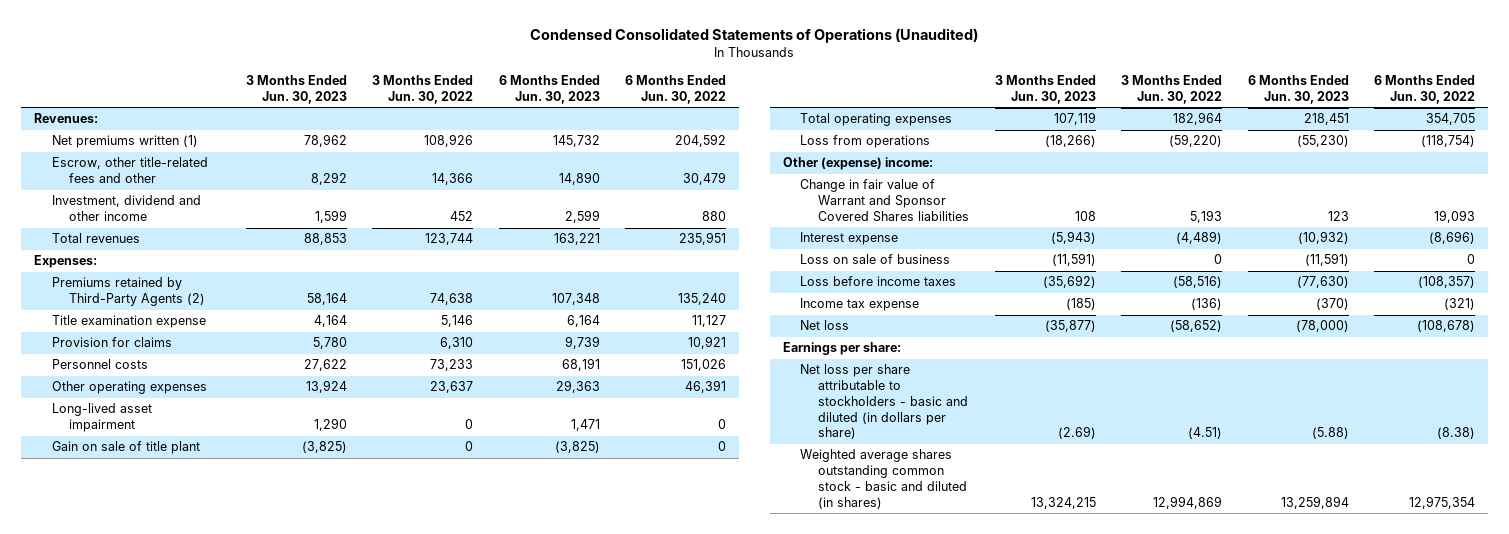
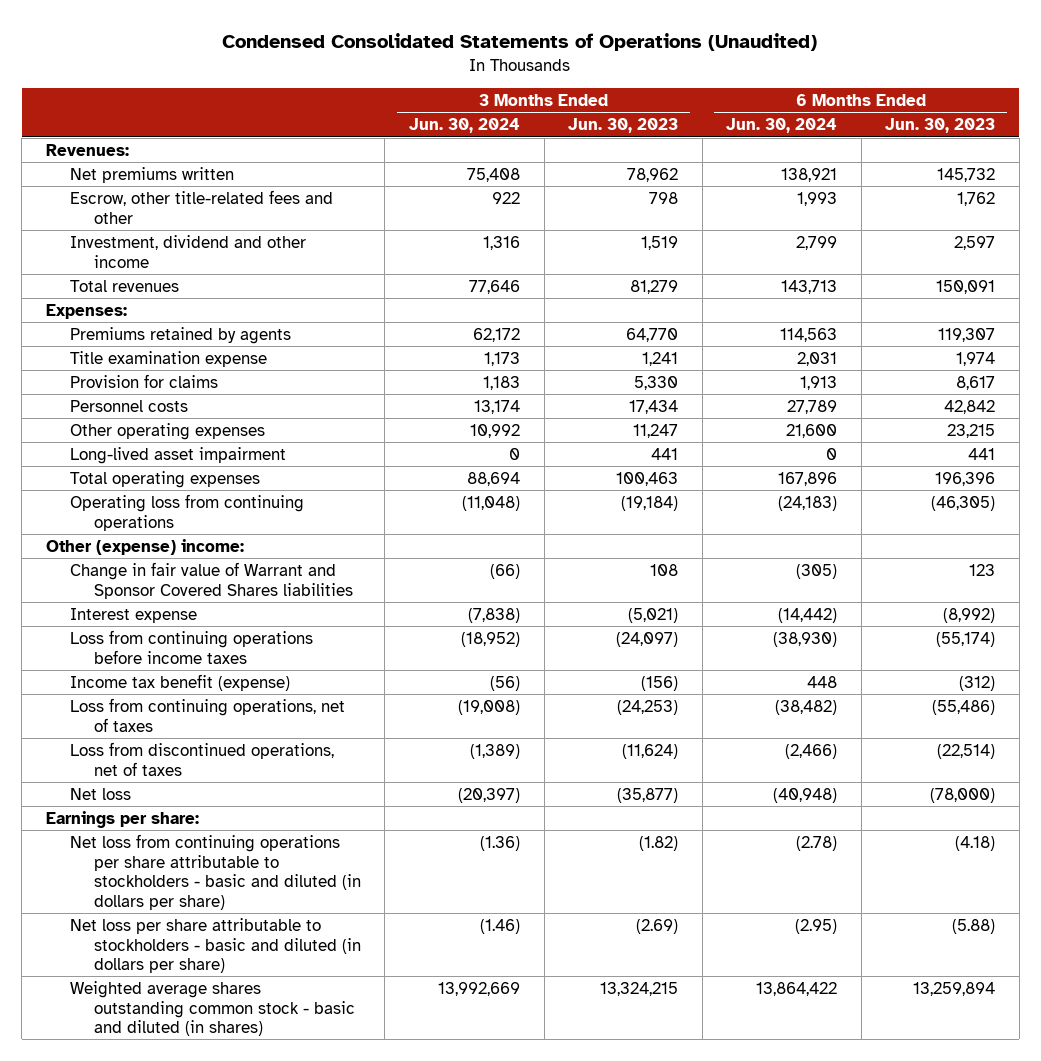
- | 3 Months Ended Jun. 30, 2023 | 3 Months Ended Jun. 30, 2022 | 6 Months Ended Jun. 30, 2023 | 6 Months Ended Jun. 30, 2022
+ | 3 Months Ended Jun. 30, 2024 | 3 Months Ended Jun. 30, 2023 | 6 Months Ended Jun. 30, 2024 | 6 Months Ended Jun. 30, 2023
- Net premiums written (1) | 78,962 | 108,926 | 145,732 | 204,592
- Escrow, other title-related fees and other | 8,292 | 14,366 | 14,890 | 30,479
- Investment, dividend and other income | 1,599 | 452 | 2,599 | 880
- Total revenues | 88,853 | 123,744 | 163,221 | 235,951
+ Net premiums written | 75,408 | 78,962 | 138,921 | 145,732
+ Escrow, other title-related fees and other | 922 | 798 | 1,993 | 1,762
+ Investment, dividend and other income | 1,316 | 1,519 | 2,799 | 2,597
+ Total revenues | 77,646 | 81,279 | 143,713 | 150,091
- Premiums retained by Third-Party Agents (2) | 58,164 | 74,638 | 107,348 | 135,240
- Title examination expense | 4,164 | 5,146 | 6,164 | 11,127
- Provision for claims | 5,780 | 6,310 | 9,739 | 10,921
- Personnel costs | 27,622 | 73,233 | 68,191 | 151,026
- Other operating expenses | 13,924 | 23,637 | 29,363 | 46,391
- Long-lived asset impairment | 1,290 | 0 | 1,471 | 0
- Gain on sale of title plant | (3,825) | 0 | (3,825) | 0
- Total operating expenses | 107,119 | 182,964 | 218,451 | 354,705
- Loss from operations | (18,266) | (59,220) | (55,230) | (118,754)
+ Premiums retained by agents | 62,172 | 64,770 | 114,563 | 119,307
+ Title examination expense | 1,173 | 1,241 | 2,031 | 1,974
+ Provision for claims | 1,183 | 5,330 | 1,913 | 8,617
+ Personnel costs | 13,174 | 17,434 | 27,789 | 42,842
+ Other operating expenses | 10,992 | 11,247 | 21,600 | 23,215
+ Long-lived asset impairment | 0 | 441 | 0 | 441
+ Total operating expenses | 88,694 | 100,463 | 167,896 | 196,396
+ Operating loss from continuing operations | (11,048) | (19,184) | (24,183) | (46,305)
- Interest expense | (5,943) | (4,489) | (10,932) | (8,696)
- Loss on sale of business | (11,591) | 0 | (11,591) | 0
- Loss before income taxes | (35,692) | (58,516) | (77,630) | (108,357)
- Income tax expense | (185) | (136) | (370) | (321)
+ Interest expense | (7,838) | (5,021) | (14,442) | (8,992)
+ Loss from continuing operations before income taxes | (18,952) | (24,097) | (38,930) | (55,174)
+ Income tax benefit (expense) | (56) | (156) | 448 | (312)
+ Loss from continuing operations, net of taxes | (19,008) | (24,253) | (38,482) | (55,486)
+ Loss from discontinued operations, net of taxes | (1,389) | (11,624) | (2,466) | (22,514)
+ Net loss from continuing operations per share attributable to stockholders - basic and diluted (in dollars per share) | (1.36) | (1.82) | (2.78) | (4.18)

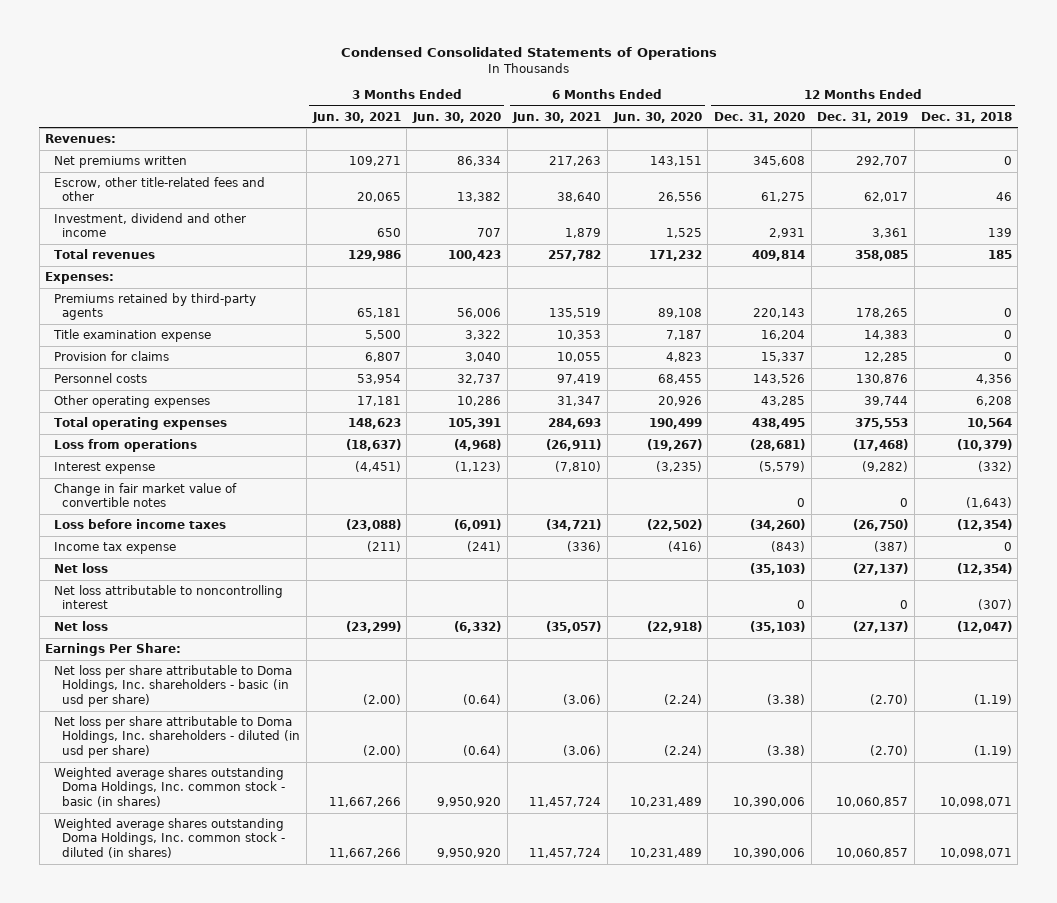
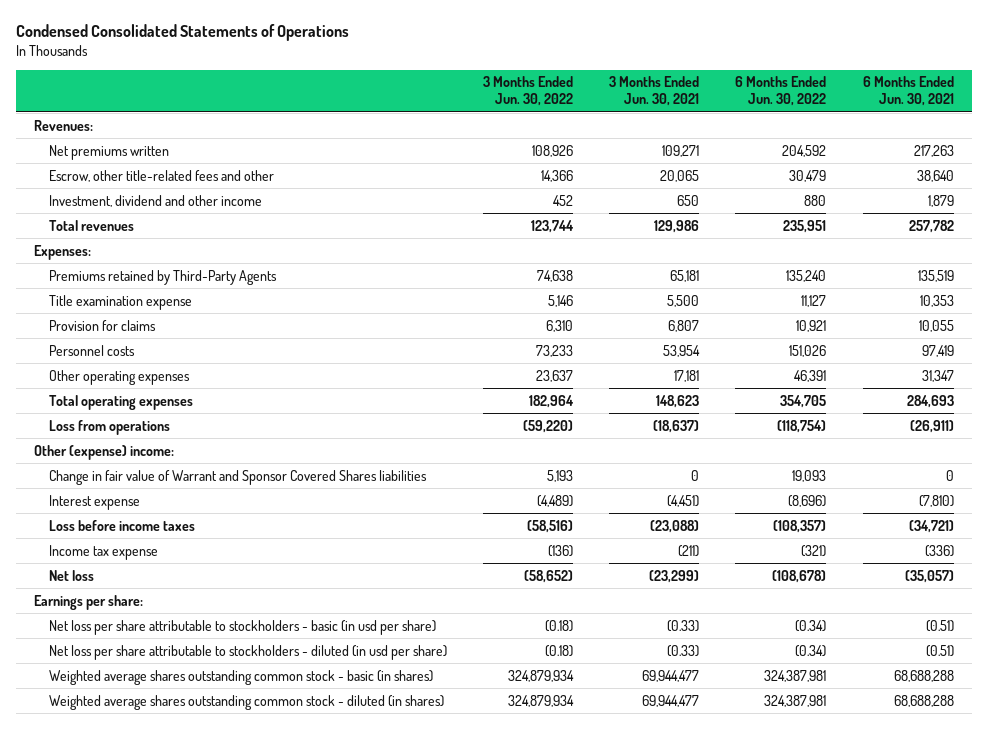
- | 3 Months Ended Jun. 30, 2021 | 3 Months Ended Jun. 30, 2020 | 6 Months Ended Jun. 30, 2021 | 6 Months Ended Jun. 30, 2020 | 12 Months Ended Dec. 31, 2020 | 12 Months Ended Dec. 31, 2019 | 12 Months Ended Dec. 31, 2018
+ | 3 Months Ended Jun. 30, 2022 | 3 Months Ended Jun. 30, 2021 | 6 Months Ended Jun. 30, 2022 | 6 Months Ended Jun. 30, 2021
- Premiums retained by third-party agents | 65,181 | 56,006 | 135,519 | 89,108 | 220,143 | 178,265 | 0
+ Premiums retained by Third-Party Agents | 74,638 | 65,181 | 135,240 | 135,519
+ Other (expense) income:
+ Change in fair value of Warrant and Sponsor Covered Shares liabilities | 5,193 | 0 | 19,093 | 0
- Change in fair market value of convertible notes | | | | | 0 | 0 | (1,643)
- Net loss | | | | | (35,103) | (27,137) | (12,354)
- Net loss attributable to noncontrolling interest | | | | | 0 | 0 | (307)
- Earnings Per Share:
- Net loss per share attributable to Doma Holdings, Inc. shareholders - basic (in usd per share) | (2.00) | (0.64) | (3.06) | (2.24) | (3.38) | (2.70) | (1.19)
- Net loss per share attributable to Doma Holdings, Inc. shareholders - diluted (in usd per share) | (2.00) | (0.64) | (3.06) | (2.24) | (3.38) | (2.70) | (1.19)
- Weighted average shares outstanding Doma Holdings, Inc. common stock - basic (in shares) | 11,667,266 | 9,950,920 | 11,457,724 | 10,231,489 | 10,390,006 | 10,060,857 | 10,098,071
- Weighted average shares outstanding Doma Holdings, Inc. common stock - diluted (in shares) | 11,667,266 | 9,950,920 | 11,457,724 | 10,231,489 | 10,390,006 | 10,060,857 | 10,098,071
+ Earnings per share:
+ Net loss per share attributable to stockholders - basic (in usd per share) | (0.18) | (0.33) | (0.34) | (0.51)
+ Net loss per share attributable to stockholders - diluted (in usd per share) | (0.18) | (0.33) | (0.34) | (0.51)
+ Weighted average shares outstanding common stock - basic (in shares) | 324,879,934 | 69,944,477 | 324,387,981 | 68,688,288
+ Weighted average shares outstanding common stock - diluted (in shares) | 324,879,934 | 69,944,477 | 324,387,981 | 68,688,288

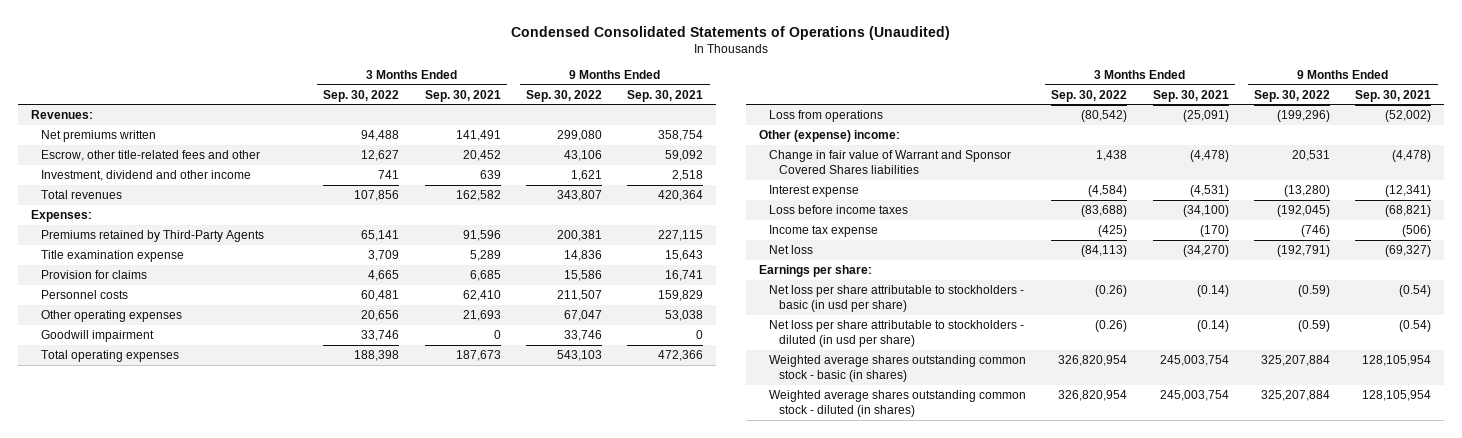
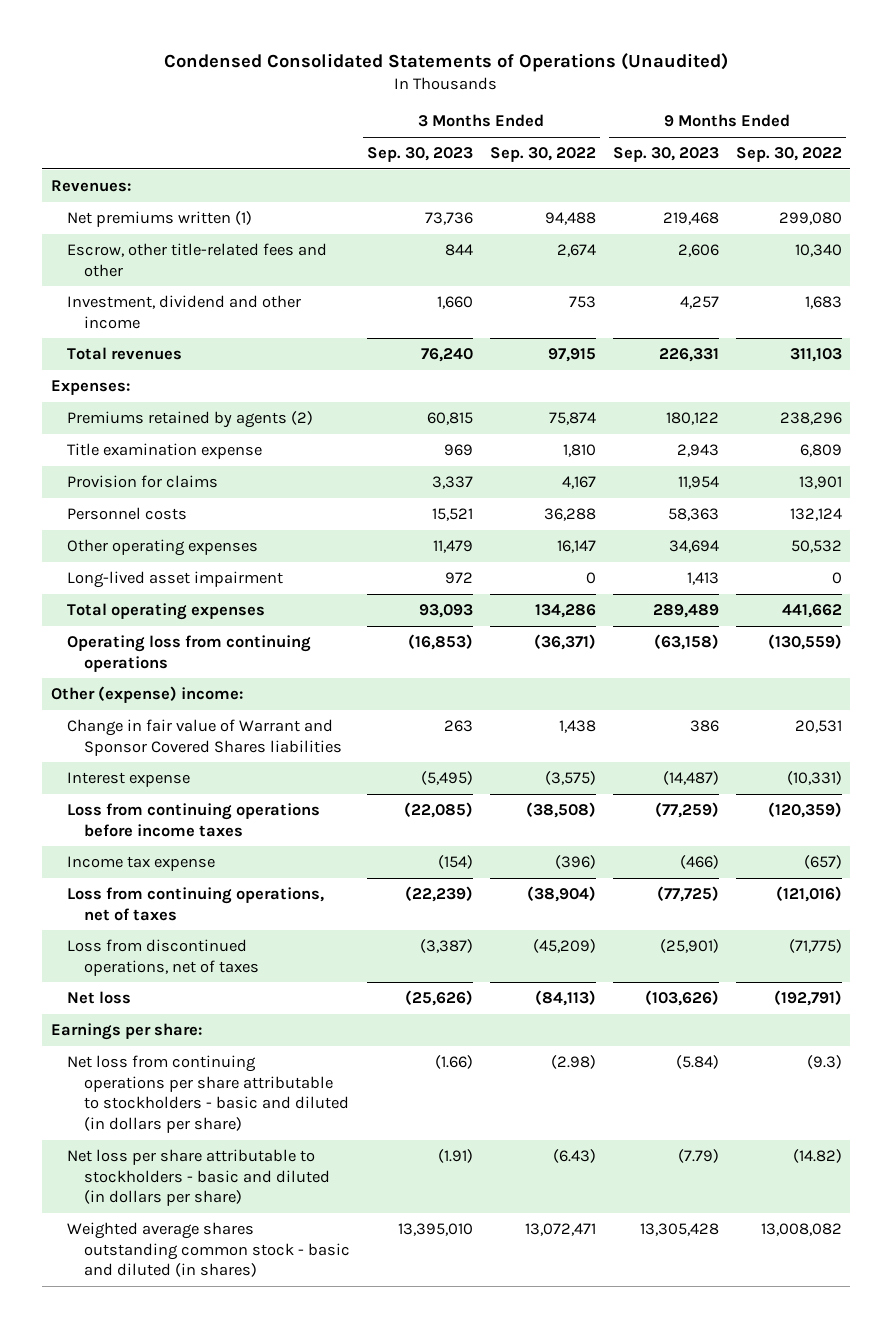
- | 3 Months Ended Sep. 30, 2022 | 3 Months Ended Sep. 30, 2021 | 9 Months Ended Sep. 30, 2022 | 9 Months Ended Sep. 30, 2021
+ | 3 Months Ended Sep. 30, 2023 | 3 Months Ended Sep. 30, 2022 | 9 Months Ended Sep. 30, 2023 | 9 Months Ended Sep. 30, 2022
- Net premiums written | 94,488 | 141,491 | 299,080 | 358,754
- Escrow, other title-related fees and other | 12,627 | 20,452 | 43,106 | 59,092
- Investment, dividend and other income | 741 | 639 | 1,621 | 2,518
- Total revenues | 107,856 | 162,582 | 343,807 | 420,364
+ Net premiums written (1) | 73,736 | 94,488 | 219,468 | 299,080
+ Escrow, other title-related fees and other | 844 | 2,674 | 2,606 | 10,340
+ Investment, dividend and other income | 1,660 | 753 | 4,257 | 1,683
+ Total revenues | 76,240 | 97,915 | 226,331 | 311,103
- Premiums retained by Third-Party Agents | 65,141 | 91,596 | 200,381 | 227,115
- Title examination expense | 3,709 | 5,289 | 14,836 | 15,643
- Provision for claims | 4,665 | 6,685 | 15,586 | 16,741
- Personnel costs | 60,481 | 62,410 | 211,507 | 159,829
- Other operating expenses | 20,656 | 21,693 | 67,047 | 53,038
- Goodwill impairment | 33,746 | 0 | 33,746 | 0
- Total operating expenses | 188,398 | 187,673 | 543,103 | 472,366
- Loss from operations | (80,542) | (25,091) | (199,296) | (52,002)
+ Premiums retained by agents (2) | 60,815 | 75,874 | 180,122 | 238,296
+ Title examination expense | 969 | 1,810 | 2,943 | 6,809
+ Provision for claims | 3,337 | 4,167 | 11,954 | 13,901
+ Personnel costs | 15,521 | 36,288 | 58,363 | 132,124
+ Other operating expenses | 11,479 | 16,147 | 34,694 | 50,532
+ Long-lived asset impairment | 972 | 0 | 1,413 | 0
+ Total operating expenses | 93,093 | 134,286 | 289,489 | 441,662
+ Operating loss from continuing operations | (16,853) | (36,371) | (63,158) | (130,559)
- Interest expense | (4,584) | (4,531) | (13,280) | (12,341)
- Loss before income taxes | (83,688) | (34,100) | (192,045) | (68,821)
- Income tax expense | (425) | (170) | (746) | (506)
+ Interest expense | (5,495) | (3,575) | (14,487) | (10,331)
+ Loss from continuing operations before income taxes | (22,085) | (38,508) | (77,259) | (120,359)
+ Income tax expense | (154) | (396) | (466) | (657)
+ Loss from continuing operations, net of taxes | (22,239) | (38,904) | (77,725) | (121,016)
+ Loss from discontinued operations, net of taxes | (3,387) | (45,209) | (25,901) | (71,775)
- Net loss per share attributable to stockholders - basic (in usd per share) | (0.26) | (0.14) | (0.59) | (0.54)
- Net loss per share attributable to stockholders - diluted (in usd per share) | (0.26) | (0.14) | (0.59) | (0.54)
- Weighted average shares outstanding common stock - basic (in shares) | 326,820,954 | 245,003,754 | 325,207,884 | 128,105,954
- Weighted average shares outstanding common stock - diluted (in shares) | 326,820,954 | 245,003,754 | 325,207,884 | 128,105,954
+ Net loss from continuing operations per share attributable to stockholders - basic and diluted (in dollars per share) | (1.66) | (2.98) | (5.84) | (9.3)
+ Net loss per share attributable to stockholders - basic and diluted (in dollars per share) | (1.91) | (6.43) | (7.79) | (14.82)
+ Weighted average shares outstanding common stock - basic and diluted (in shares) | 13,395,010 | 13,072,471 | 13,305,428 | 13,008,082

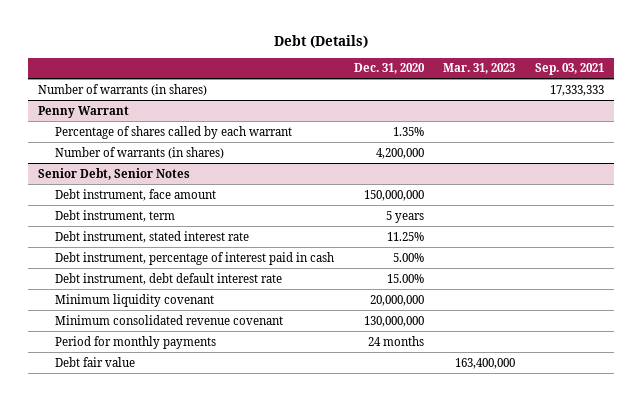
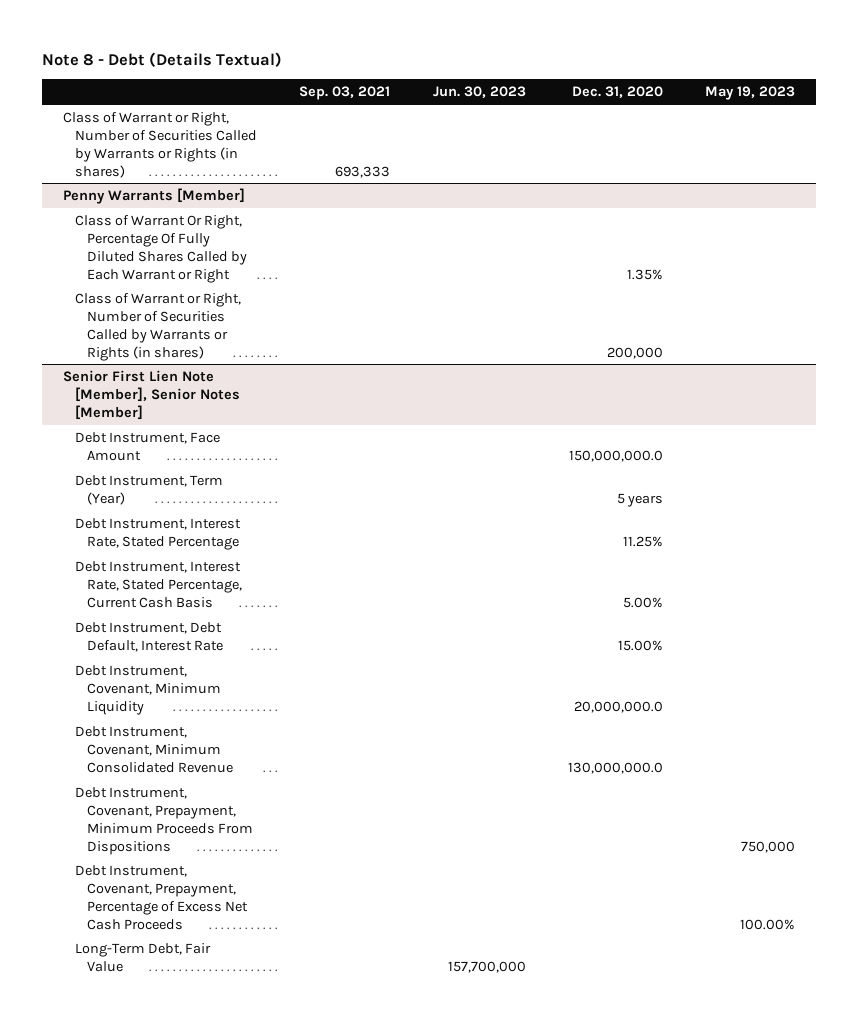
- Debt (Details)
+ Note 8 - Debt (Details Textual)
- | Dec. 31, 2020 | Mar. 31, 2023 | Sep. 03, 2021
+ | Sep. 03, 2021 | Jun. 30, 2023 | Dec. 31, 2020 | May 19, 2023
- Number of warrants (in shares) | | | 17,333,333
- Penny Warrant
- Percentage of shares called by each warrant | 1.35% | |
- Number of warrants (in shares) | 4,200,000 | |
- Senior Debt, Senior Notes
- Debt instrument, face amount | 150,000,000 | |
- Debt instrument, term | 5 years | |
- Debt instrument, stated interest rate | 11.25% | |
- Debt instrument, percentage of interest paid in cash | 5.00% | |
- Debt instrument, debt default interest rate | 15.00% | |
- Minimum liquidity covenant | 20,000,000 | |
- Minimum consolidated revenue covenant | 130,000,000 | |
- Period for monthly payments | 24 months | |
- Debt fair value | | 163,400,000 |
+ Class of Warrant or Right, Number of Securities Called by Warrants or Rights (in shares) | 693,333 | | |
+ Penny Warrants [Member]
+ Class of Warrant Or Right, Percentage Of Fully Diluted Shares Called by Each Warrant or Right | | | 1.35% |
+ Class of Warrant or Right, Number of Securities Called by Warrants or Rights (in shares) | | | 200,000 |
+ Senior First Lien Note [Member], Senior Notes [Member]
+ Debt Instrument, Face Amount | | | 150,000,000.0 |
+ Debt Instrument, Term (Year) | | | 5 years |
+ Debt Instrument, Interest Rate, Stated Percentage | | | 11.25% |
+ Debt Instrument, Interest Rate, Stated Percentage, Current Cash Basis | | | 5.00% |
+ Debt Instrument, Debt Default, Interest Rate | | | 15.00% |
+ Debt Instrument, Covenant, Minimum Liquidity | | | 20,000,000.0 |
+ Debt Instrument, Covenant, Minimum Consolidated Revenue | | | 130,000,000.0 |
+ Debt Instrument, Covenant, Prepayment, Minimum Proceeds From Dispositions | | | | 750,000
+ Debt Instrument, Covenant, Prepayment, Percentage of Excess Net Cash Proceeds | | | | 100.00%
+ Long-Term Debt, Fair Value | | 157,700,000 | |

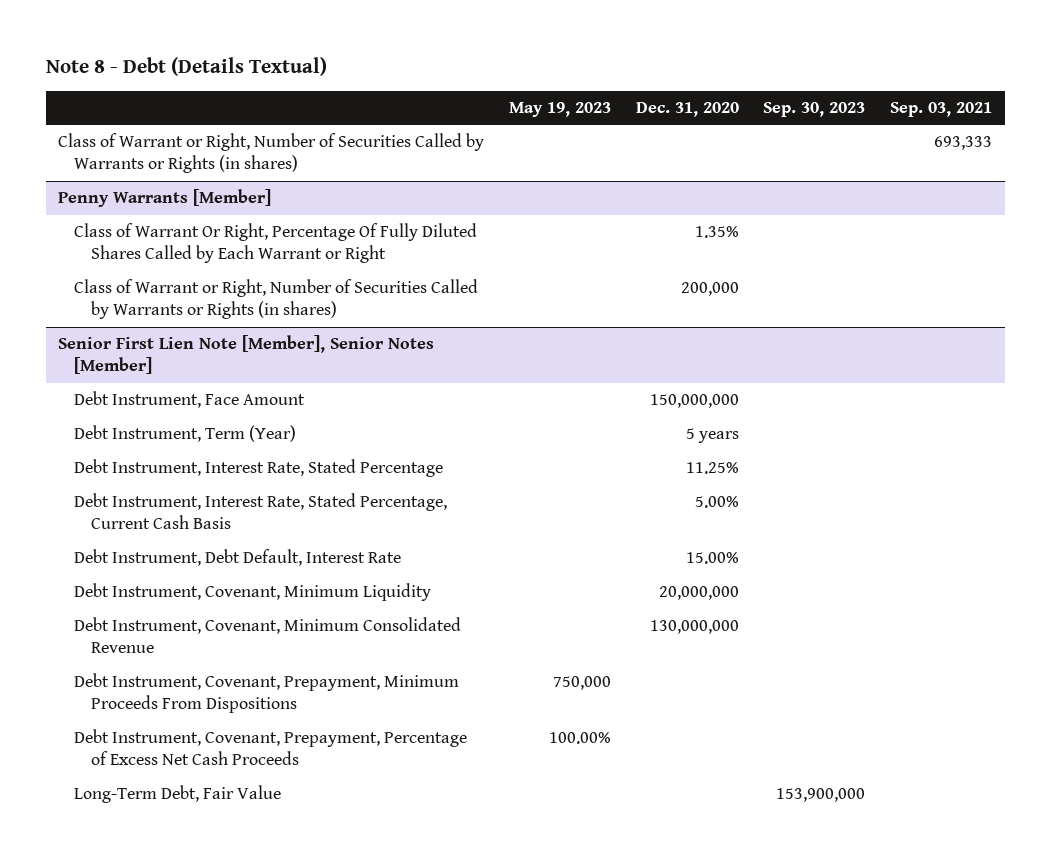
- | Sep. 03, 2021 | Jun. 30, 2023 | Dec. 31, 2020 | May 19, 2023
+ | May 19, 2023 | Dec. 31, 2020 | Sep. 30, 2023 | Sep. 03, 2021
@ Senior First Lien Note [Member], Senior Notes [Member]
- Debt Instrument, Face Amount | | | 150,000,000.0 |
+ Debt Instrument, Face Amount | | 150,000,000 | |
- Debt Instrument, Covenant, Minimum Liquidity | | | 20,000,000.0 |
- Debt Instrument, Covenant, Minimum Consolidated Revenue | | | 130,000,000.0 |
+ Debt Instrument, Covenant, Minimum Liquidity | | 20,000,000 | |
+ Debt Instrument, Covenant, Minimum Consolidated Revenue | | 130,000,000 | |

